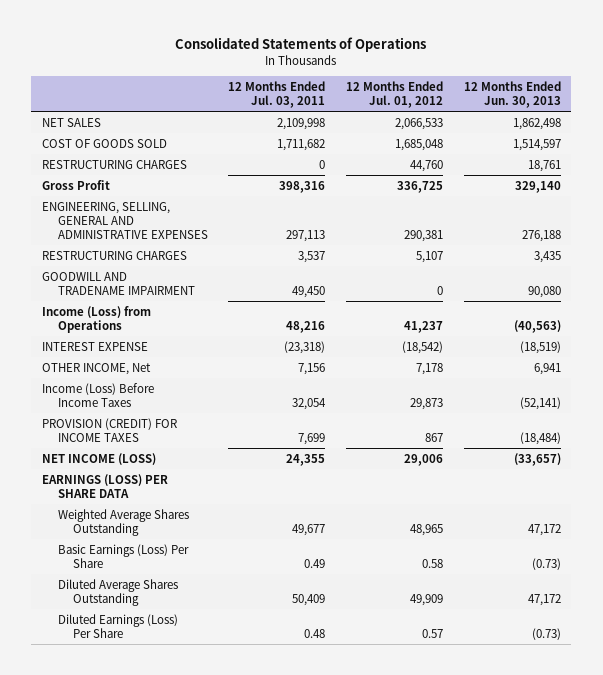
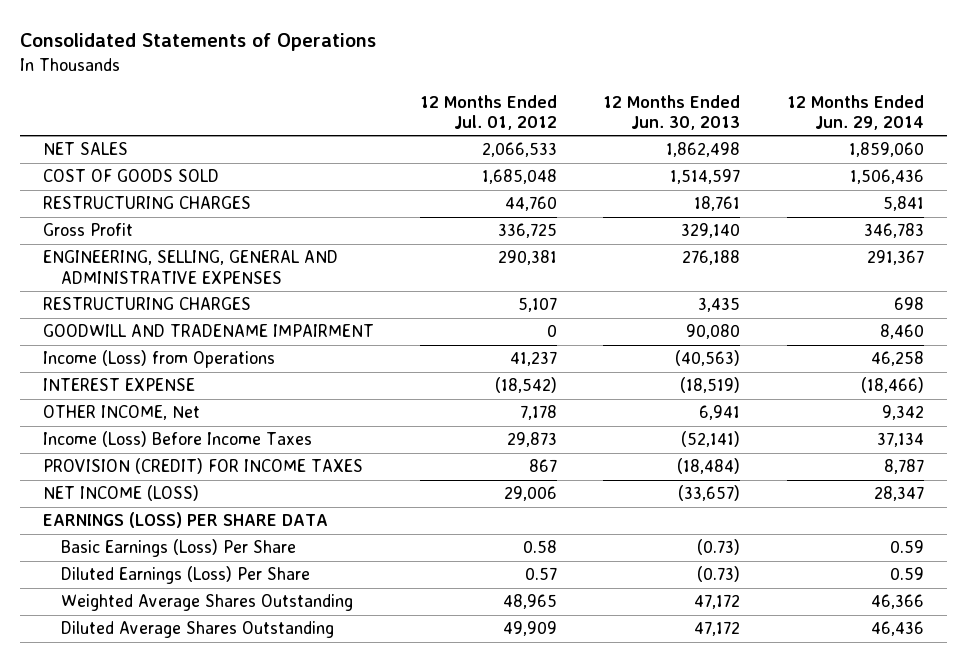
- | 12 Months Ended Jul. 03, 2011 | 12 Months Ended Jul. 01, 2012 | 12 Months Ended Jun. 30, 2013
+ | 12 Months Ended Jul. 01, 2012 | 12 Months Ended Jun. 30, 2013 | 12 Months Ended Jun. 29, 2014
moved down: Weighted Average Shares Outstanding | 48,965 | 47,172 | 46,366
moved down: Diluted Average Shares Outstanding | 49,909 | 47,172 | 46,436

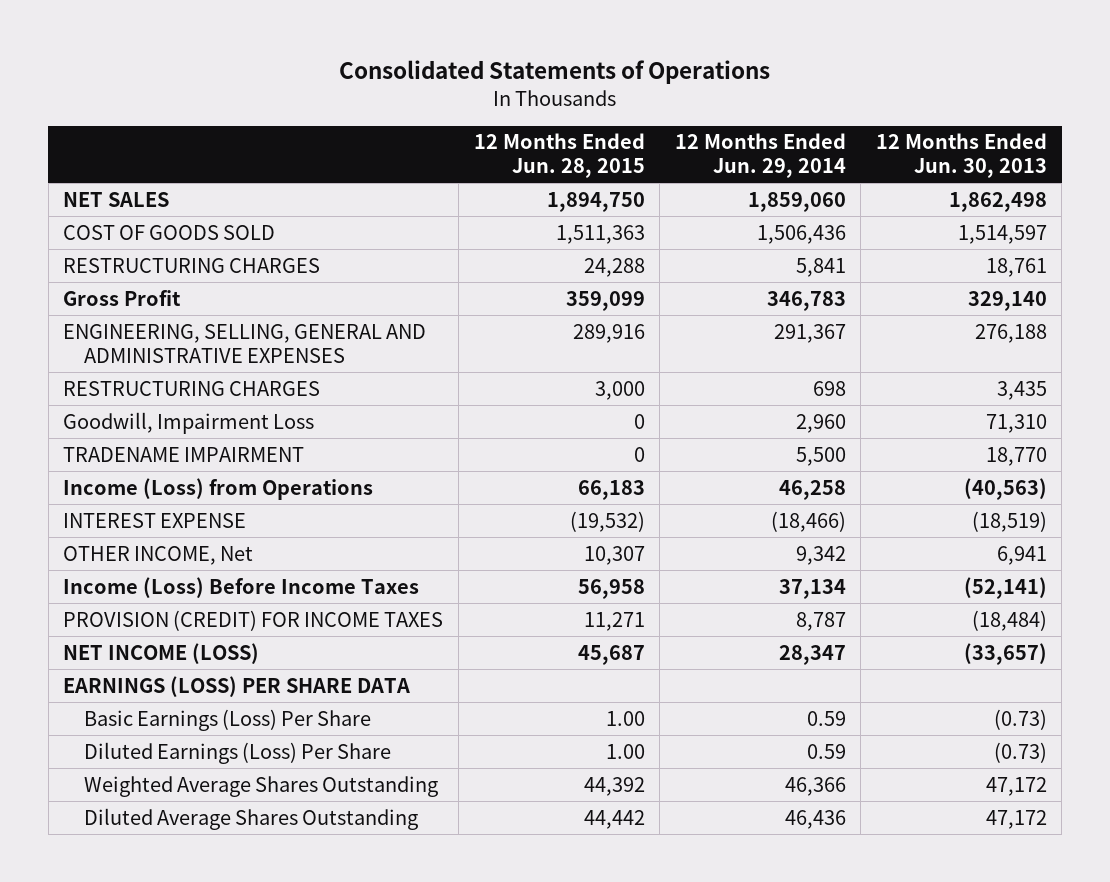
- | 12 Months Ended Jul. 01, 2012 | 12 Months Ended Jun. 30, 2013 | 12 Months Ended Jun. 29, 2014
+ | 12 Months Ended Jun. 28, 2015 | 12 Months Ended Jun. 29, 2014 | 12 Months Ended Jun. 30, 2013
- GOODWILL AND TRADENAME IMPAIRMENT | 0 | 90,080 | 8,460
+ Goodwill, Impairment Loss | 0 | 2,960 | 71,310
+ TRADENAME IMPAIRMENT | 0 | 5,500 | 18,770

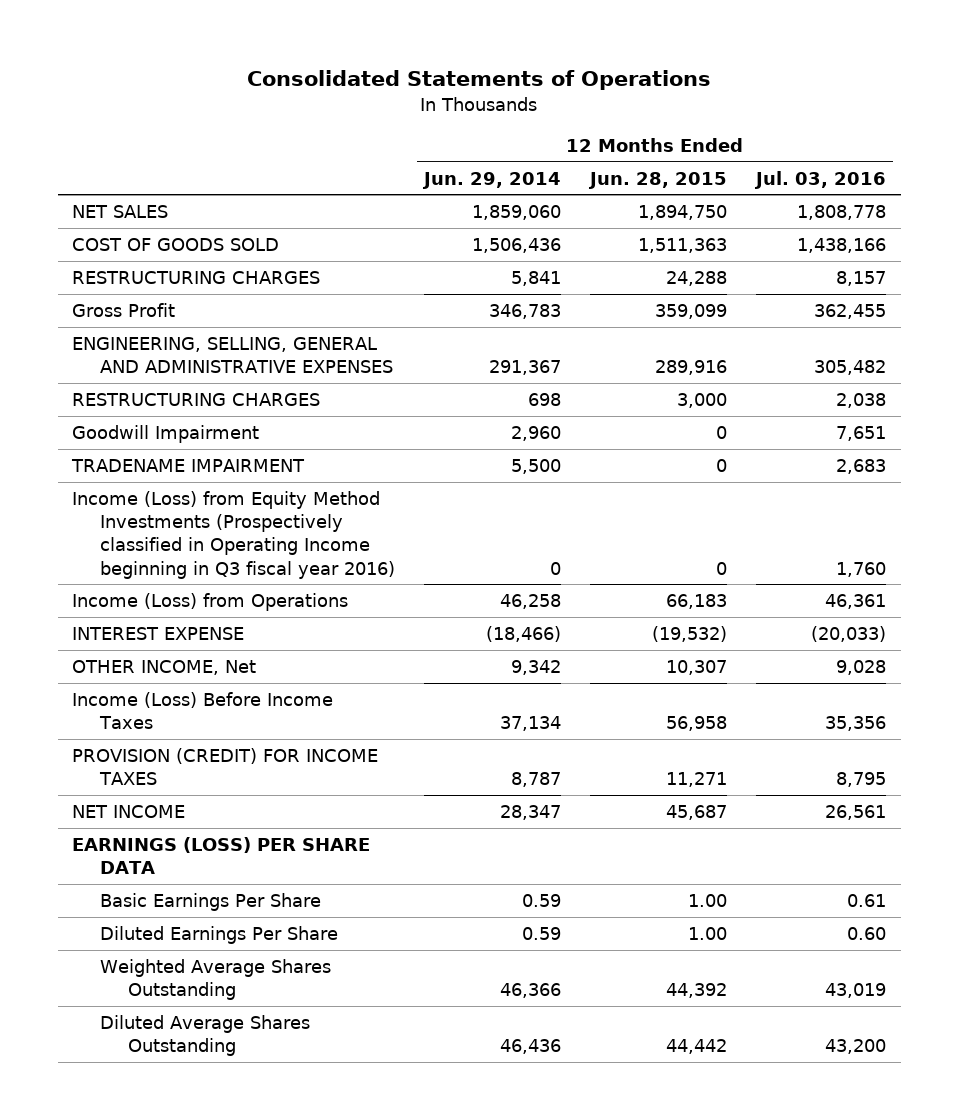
- | 12 Months Ended Jun. 28, 2015 | 12 Months Ended Jun. 29, 2014 | 12 Months Ended Jun. 30, 2013
+ | 12 Months Ended Jun. 29, 2014 | 12 Months Ended Jun. 28, 2015 | 12 Months Ended Jul. 03, 2016
- Goodwill, Impairment Loss | 0 | 2,960 | 71,310
+ Goodwill Impairment | 2,960 | 0 | 7,651
+ Income (Loss) from Equity Method Investments (Prospectively classified in Operating Income beginning in Q3 fiscal year 2016) | 0 | 0 | 1,760
- NET INCOME (LOSS) | 45,687 | 28,347 | (33,657)
+ NET INCOME | 28,347 | 45,687 | 26,561
- Basic Earnings (Loss) Per Share | 1.00 | 0.59 | (0.73)
- Diluted Earnings (Loss) Per Share | 1.00 | 0.59 | (0.73)
+ Basic Earnings Per Share | 0.59 | 1.00 | 0.61
+ Diluted Earnings Per Share | 0.59 | 1.00 | 0.60

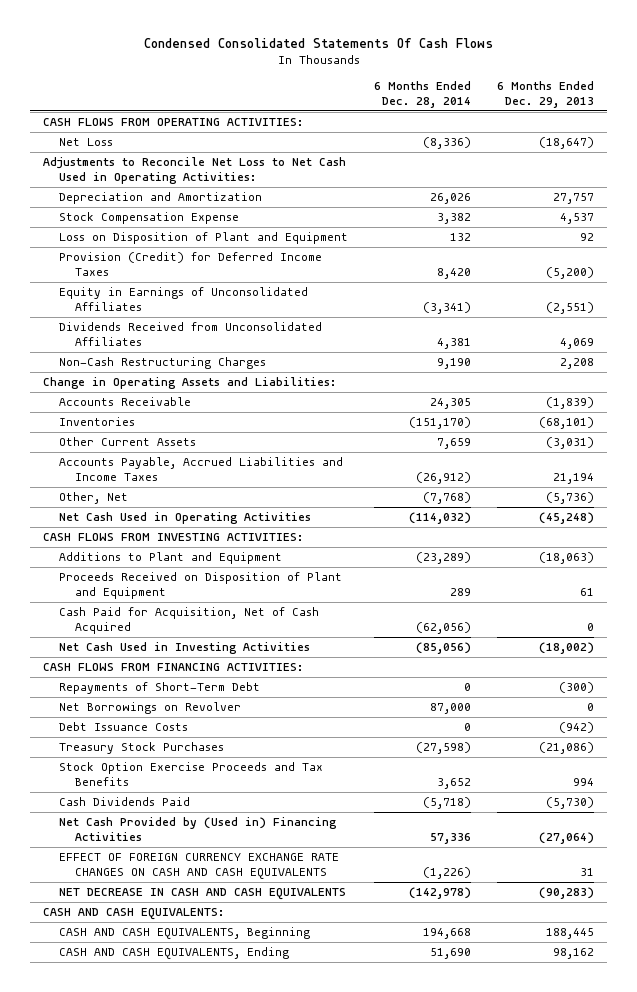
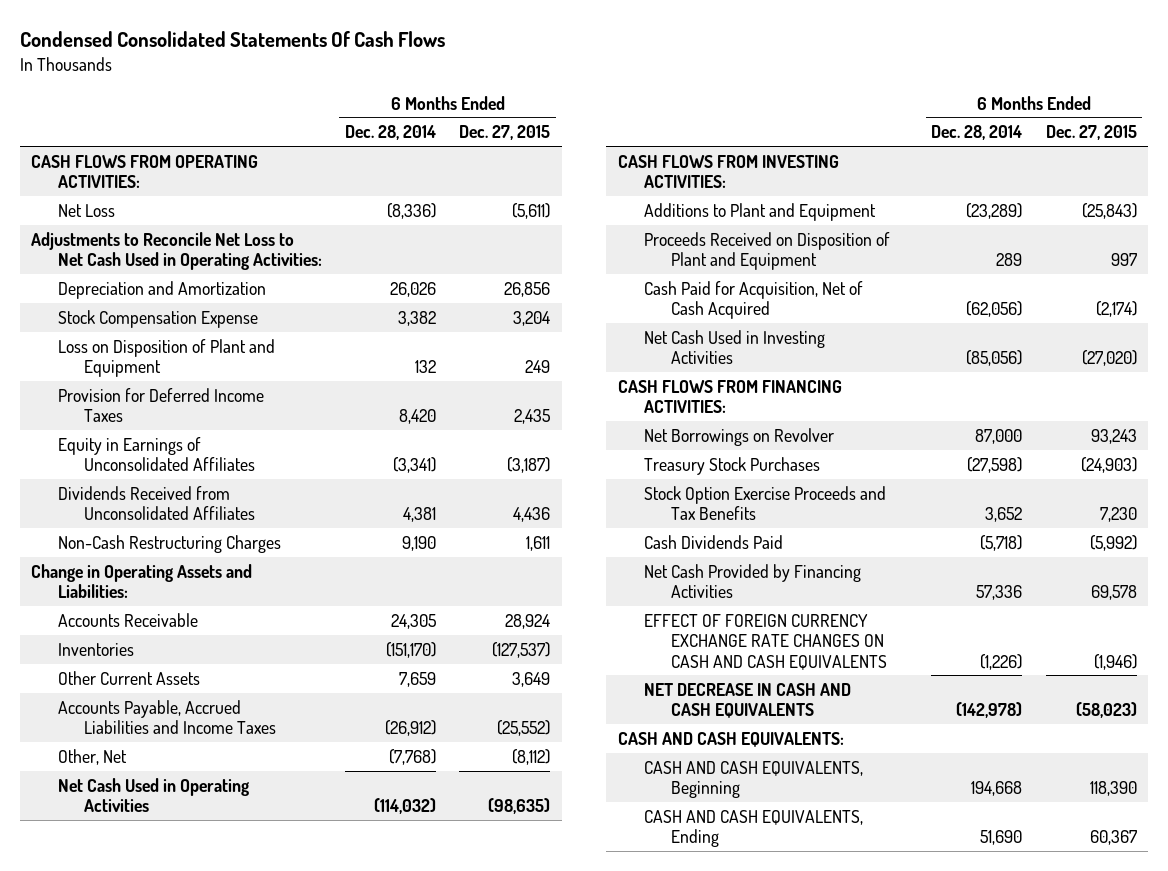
- | 6 Months Ended Dec. 28, 2014 | 6 Months Ended Dec. 29, 2013
+ | 6 Months Ended Dec. 28, 2014 | 6 Months Ended Dec. 27, 2015
- Provision (Credit) for Deferred Income Taxes | 8,420 | (5,200)
+ Provision for Deferred Income Taxes | 8,420 | 2,435
- Repayments of Short-Term Debt | 0 | (300)
- Debt Issuance Costs | 0 | (942)
- Net Cash Provided by (Used in) Financing Activities | 57,336 | (27,064)
+ Net Cash Provided by Financing Activities | 57,336 | 69,578

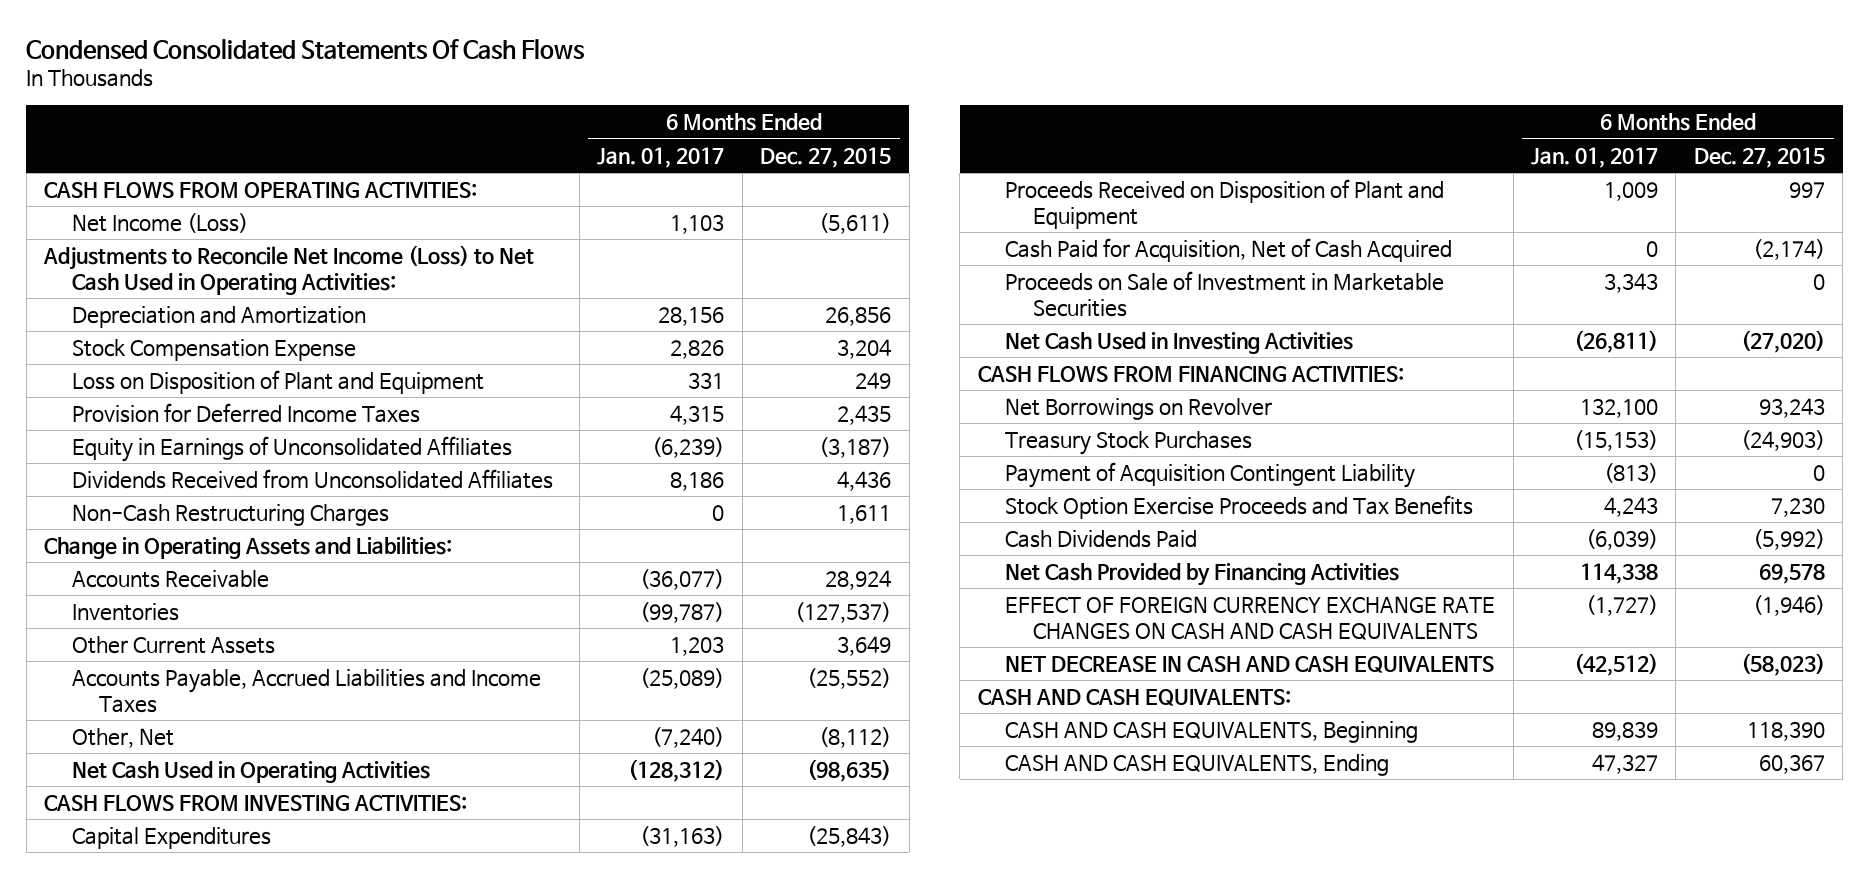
- | 6 Months Ended Dec. 28, 2014 | 6 Months Ended Dec. 27, 2015
+ | 6 Months Ended Jan. 01, 2017 | 6 Months Ended Dec. 27, 2015
- Net Loss | (8,336) | (5,611)
- Adjustments to Reconcile Net Loss to Net Cash Used in Operating Activities:
+ Net Income (Loss) | 1,103 | (5,611)
+ Adjustments to Reconcile Net Income (Loss) to Net Cash Used in Operating Activities:
- Additions to Plant and Equipment | (23,289) | (25,843)
+ Capital Expenditures | (31,163) | (25,843)
+ Proceeds on Sale of Investment in Marketable Securities | 3,343 | 0
+ Payment of Acquisition Contingent Liability | (813) | 0

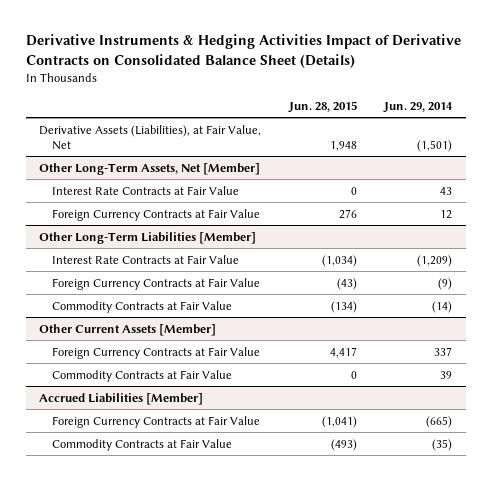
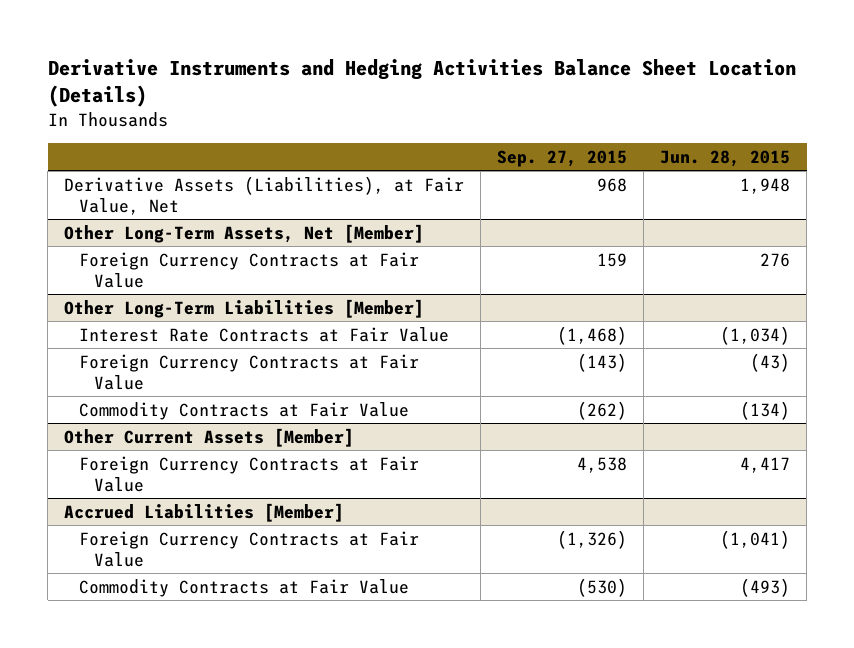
- Derivative Instruments & Hedging Activities Impact of Derivative Contracts on Consolidated Balance Sheet (Details)
+ Derivative Instruments and Hedging Activities Balance Sheet Location (Details)
- | Jun. 28, 2015 | Jun. 29, 2014
+ | Sep. 27, 2015 | Jun. 28, 2015
@ Other Long-Term Assets, Net [Member]
- Interest Rate Contracts at Fair Value | 0 | 43
@ Other Current Assets [Member]
- Commodity Contracts at Fair Value | 0 | 39

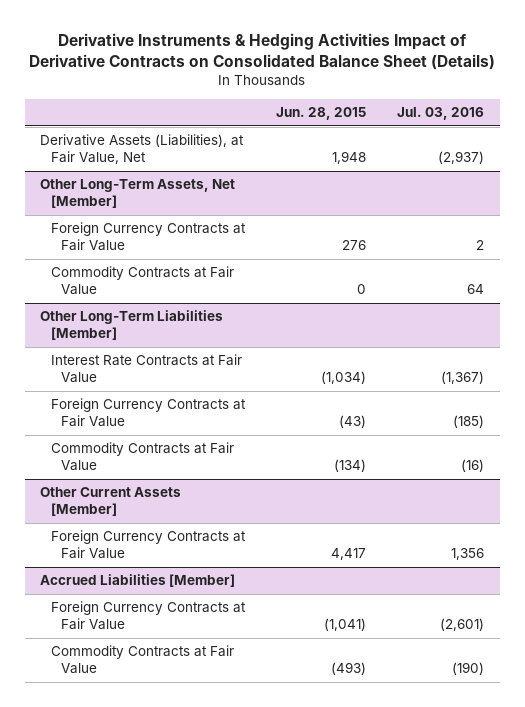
- Derivative Instruments and Hedging Activities Balance Sheet Location (Details)
+ Derivative Instruments & Hedging Activities Impact of Derivative Contracts on Consolidated Balance Sheet (Details)
- | Sep. 27, 2015 | Jun. 28, 2015
+ | Jun. 28, 2015 | Jul. 03, 2016
@ Other Long-Term Assets, Net [Member]
+ Commodity Contracts at Fair Value | 0 | 64

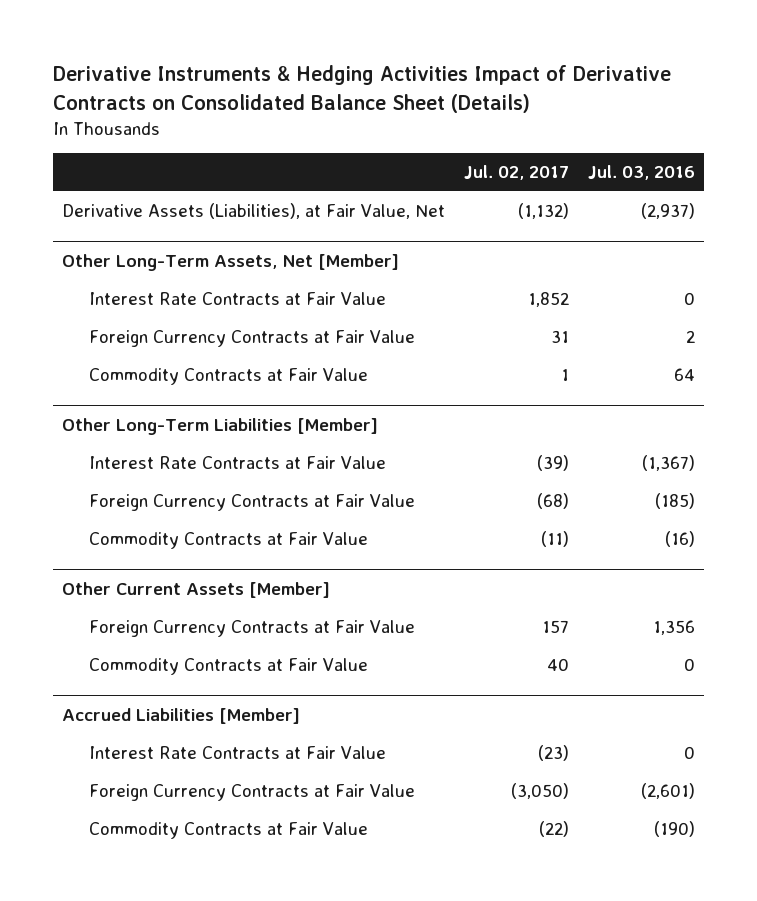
- | Jun. 28, 2015 | Jul. 03, 2016
+ | Jul. 02, 2017 | Jul. 03, 2016
@ Other Long-Term Assets, Net [Member]
+ Interest Rate Contracts at Fair Value | 1,852 | 0
@ Other Current Assets [Member]
+ Commodity Contracts at Fair Value | 40 | 0
@ Accrued Liabilities [Member]
+ Interest Rate Contracts at Fair Value | (23) | 0

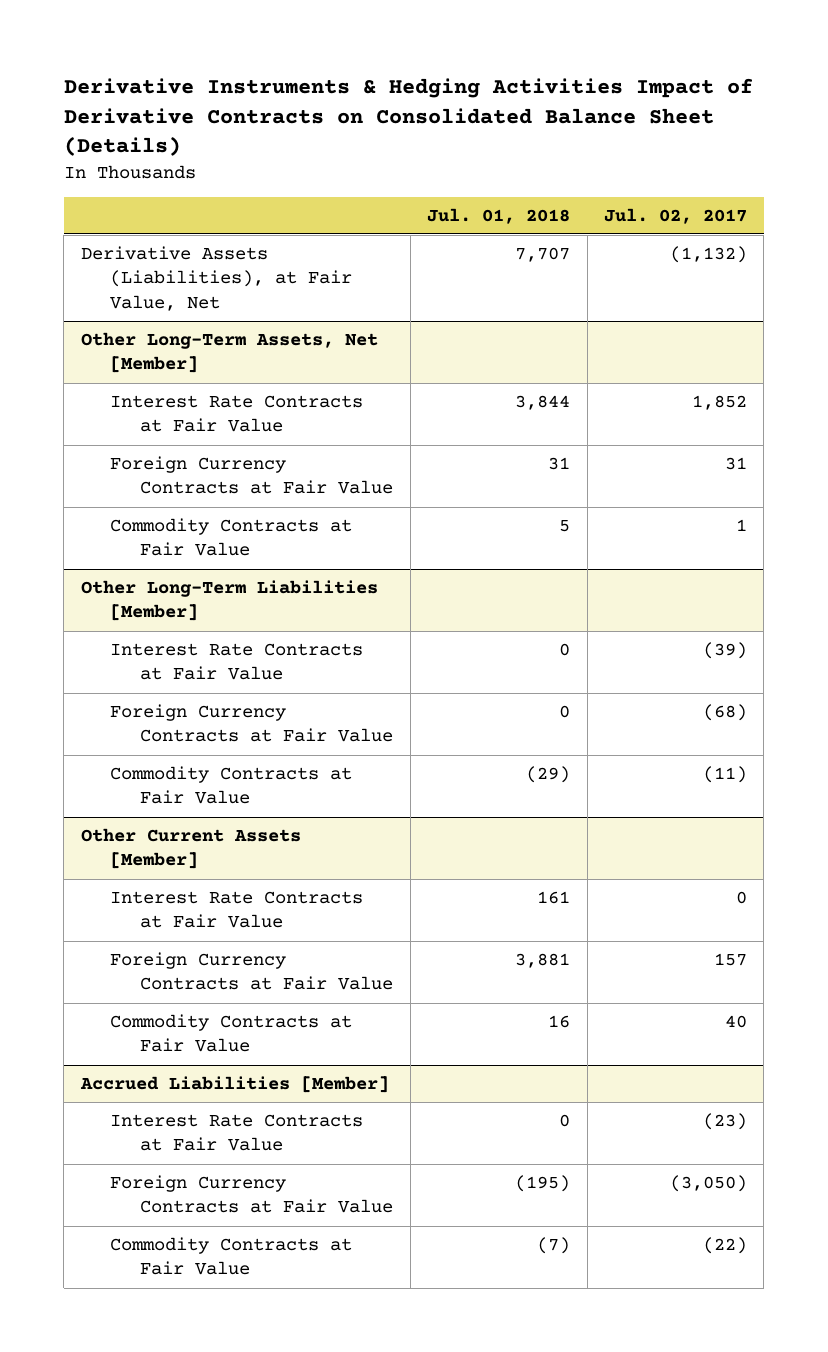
- | Jul. 02, 2017 | Jul. 03, 2016
+ | Jul. 01, 2018 | Jul. 02, 2017
@ Other Current Assets [Member]
+ Interest Rate Contracts at Fair Value | 161 | 0

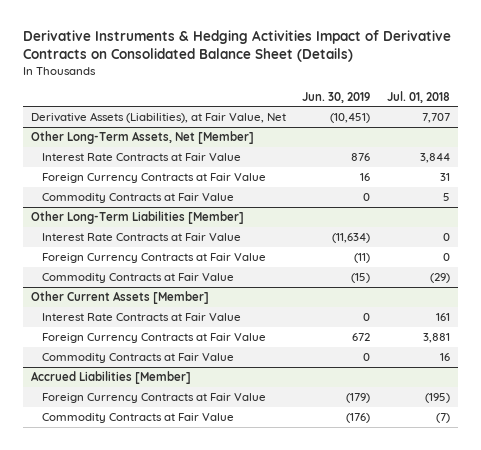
- | Jul. 01, 2018 | Jul. 02, 2017
+ | Jun. 30, 2019 | Jul. 01, 2018
@ Accrued Liabilities [Member]
- Interest Rate Contracts at Fair Value | 0 | (23)

